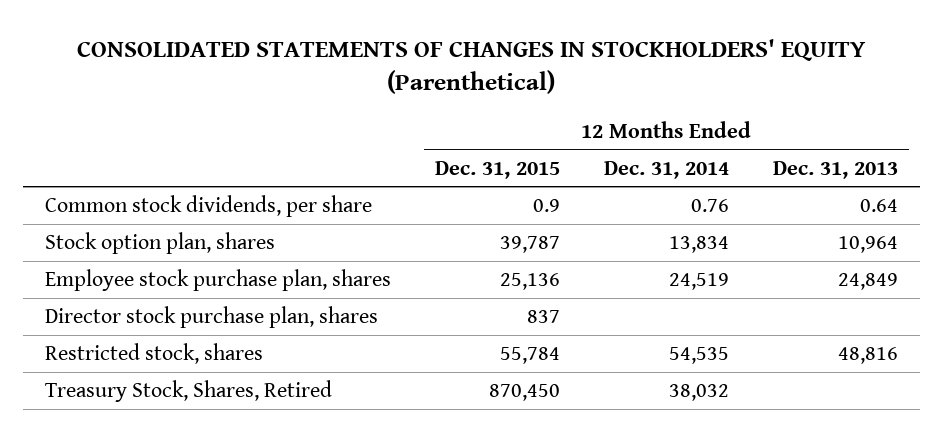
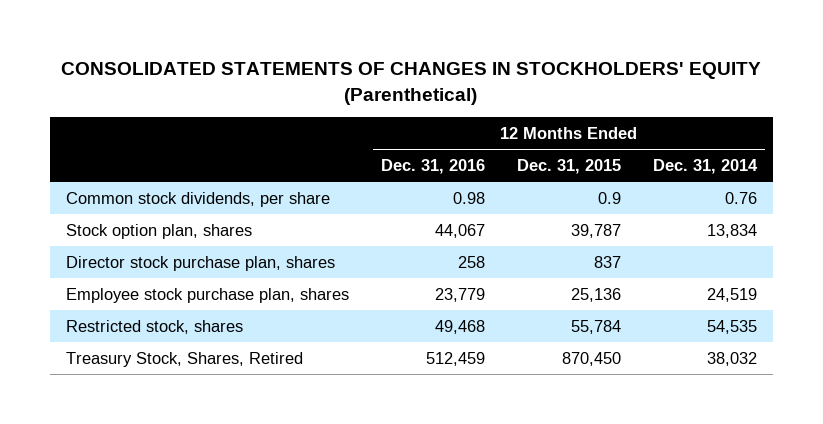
- | 12 Months Ended Dec. 31, 2015 | 12 Months Ended Dec. 31, 2014 | 12 Months Ended Dec. 31, 2013
+ | 12 Months Ended Dec. 31, 2016 | 12 Months Ended Dec. 31, 2015 | 12 Months Ended Dec. 31, 2014
moved down: Employee stock purchase plan, shares | 23,779 | 25,136 | 24,519

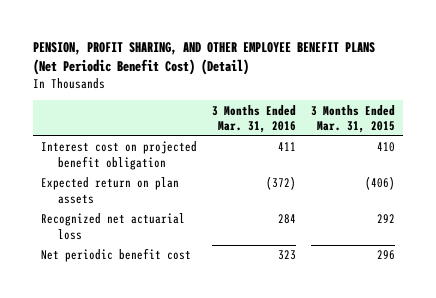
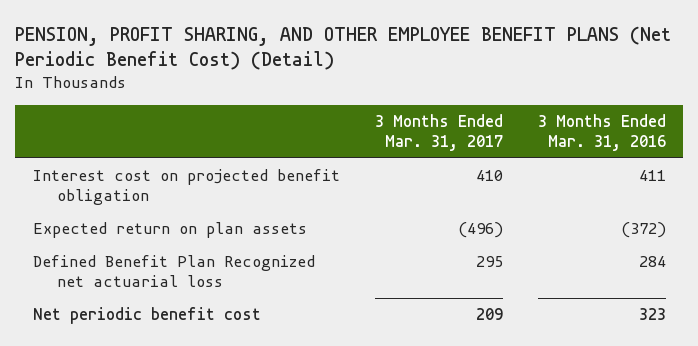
- | 3 Months Ended Mar. 31, 2016 | 3 Months Ended Mar. 31, 2015
+ | 3 Months Ended Mar. 31, 2017 | 3 Months Ended Mar. 31, 2016
- Recognized net actuarial loss | 284 | 292
+ Defined Benefit Plan Recognized net actuarial loss | 295 | 284

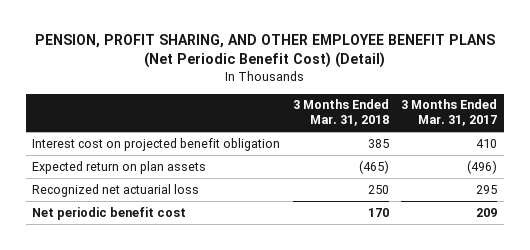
- | 3 Months Ended Mar. 31, 2017 | 3 Months Ended Mar. 31, 2016
+ | 3 Months Ended Mar. 31, 2018 | 3 Months Ended Mar. 31, 2017
- Defined Benefit Plan Recognized net actuarial loss | 295 | 284
+ Recognized net actuarial loss | 250 | 295

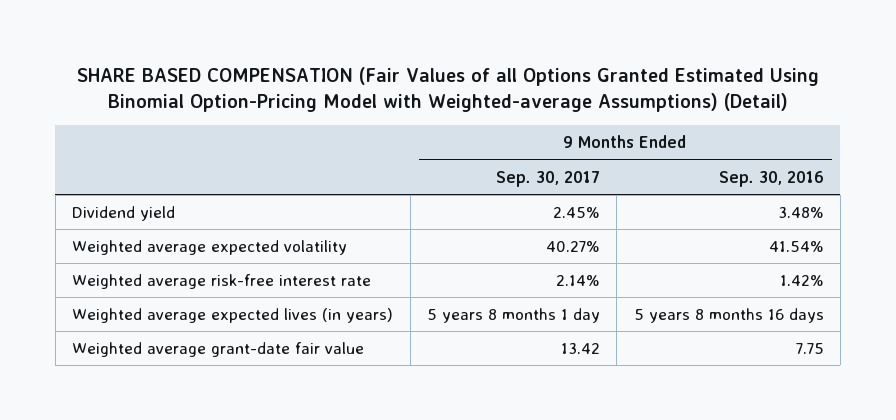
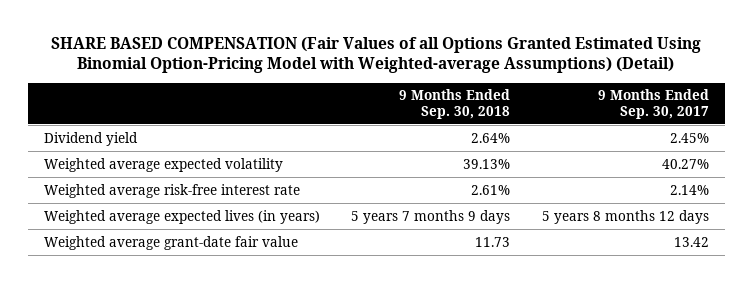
- | 9 Months Ended Sep. 30, 2017 | 9 Months Ended Sep. 30, 2016
+ | 9 Months Ended Sep. 30, 2018 | 9 Months Ended Sep. 30, 2017
- Weighted average expected lives (in years) | 5 years 8 months 1 day | 5 years 8 months 16 days
+ Weighted average expected lives (in years) | 5 years 7 months 9 days | 5 years 8 months 12 days

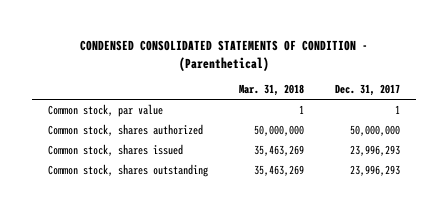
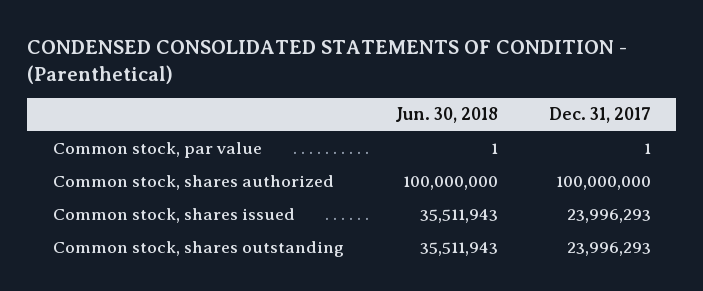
- | Mar. 31, 2018 | Dec. 31, 2017
+ | Jun. 30, 2018 | Dec. 31, 2017
- Common stock, shares authorized | 50,000,000 | 50,000,000
+ Common stock, shares authorized | 100,000,000 | 100,000,000

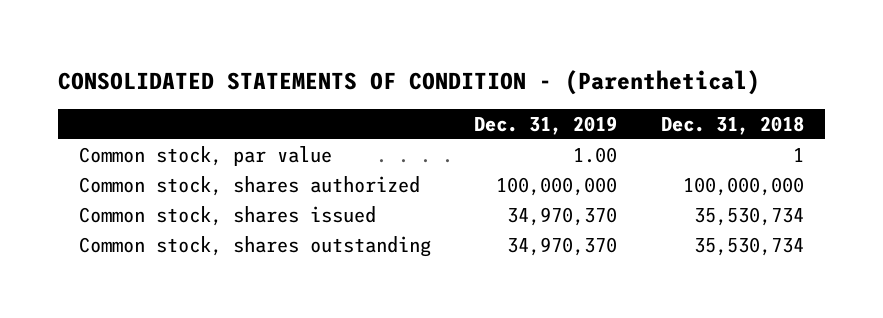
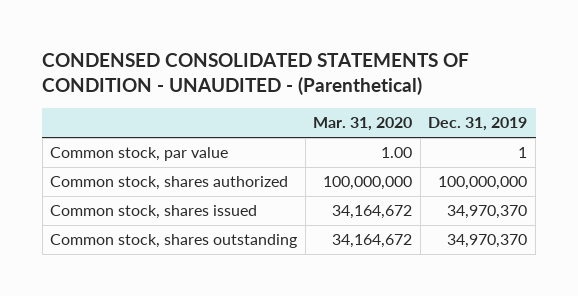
- CONSOLIDATED STATEMENTS OF CONDITION - (Parenthetical)
+ CONDENSED CONSOLIDATED STATEMENTS OF CONDITION - UNAUDITED - (Parenthetical)
- | Dec. 31, 2019 | Dec. 31, 2018
+ | Mar. 31, 2020 | Dec. 31, 2019
- Common stock, par value | 1.00 | 1
+ Common stock, par value | 1.00 | 1

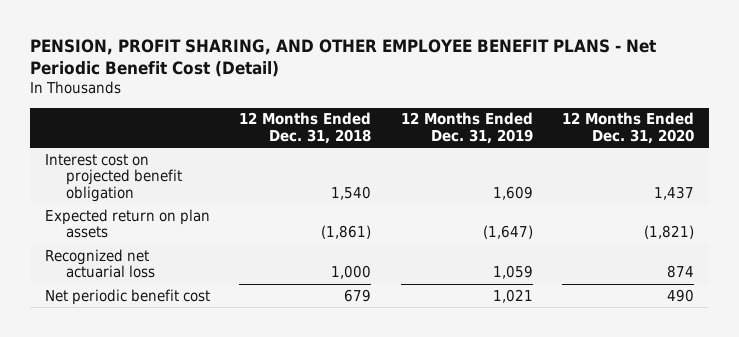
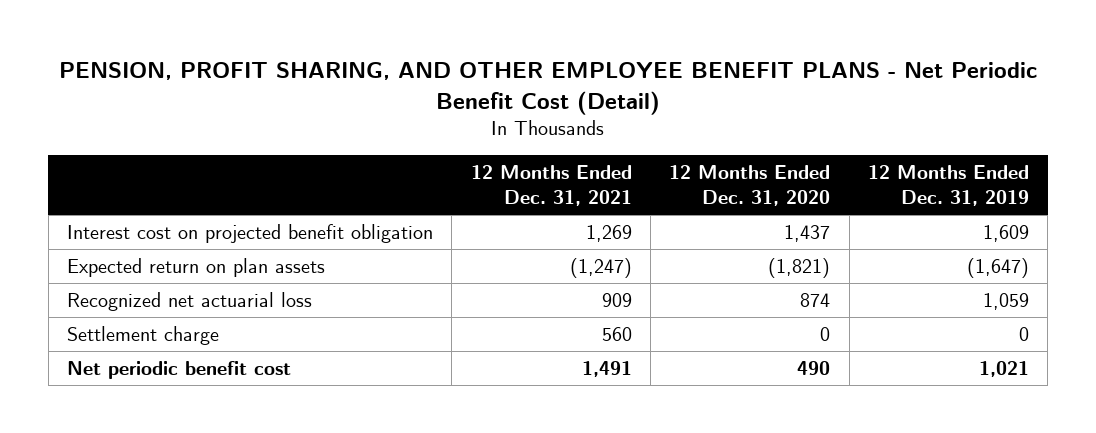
- | 12 Months Ended Dec. 31, 2018 | 12 Months Ended Dec. 31, 2019 | 12 Months Ended Dec. 31, 2020
+ | 12 Months Ended Dec. 31, 2021 | 12 Months Ended Dec. 31, 2020 | 12 Months Ended Dec. 31, 2019
+ Settlement charge | 560 | 0 | 0

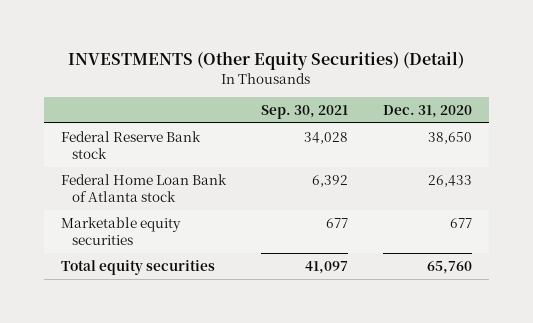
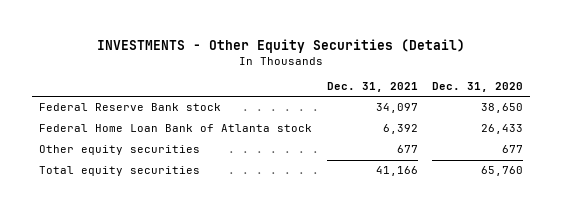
- INVESTMENTS (Other Equity Securities) (Detail)
+ INVESTMENTS - Other Equity Securities (Detail)
- | Sep. 30, 2021 | Dec. 31, 2020
+ | Dec. 31, 2021 | Dec. 31, 2020
- Marketable equity securities | 677 | 677
+ Other equity securities | 677 | 677

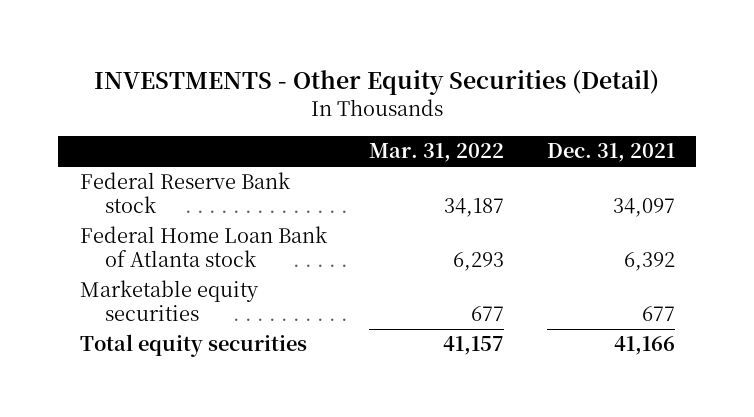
- | Dec. 31, 2021 | Dec. 31, 2020
+ | Mar. 31, 2022 | Dec. 31, 2021
- Other equity securities | 677 | 677
+ Marketable equity securities | 677 | 677

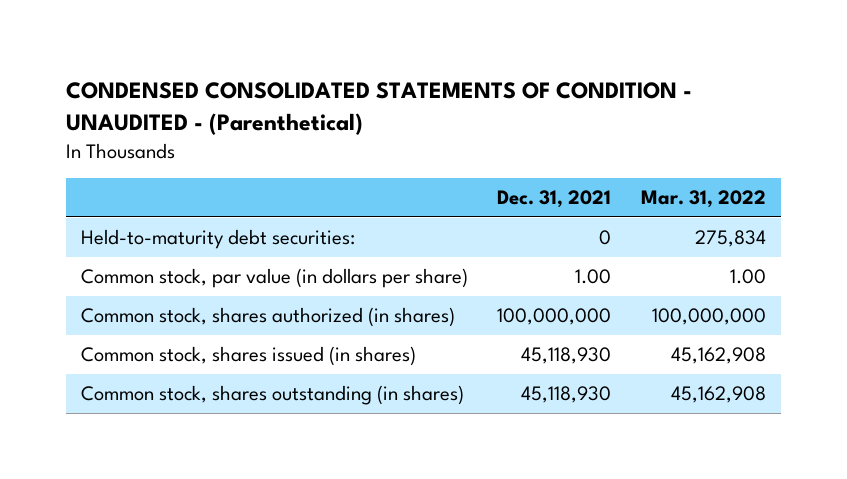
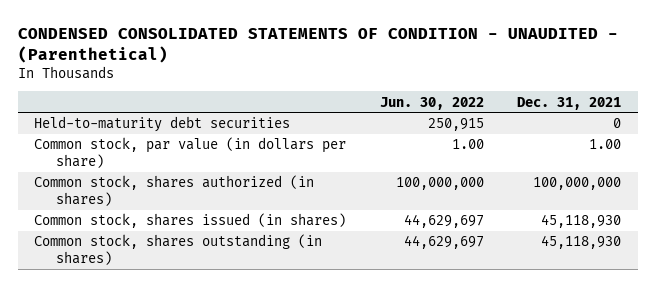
- | Dec. 31, 2021 | Mar. 31, 2022
+ | Jun. 30, 2022 | Dec. 31, 2021
- Held-to-maturity debt securities: | 0 | 275,834
+ Held-to-maturity debt securities | 250,915 | 0

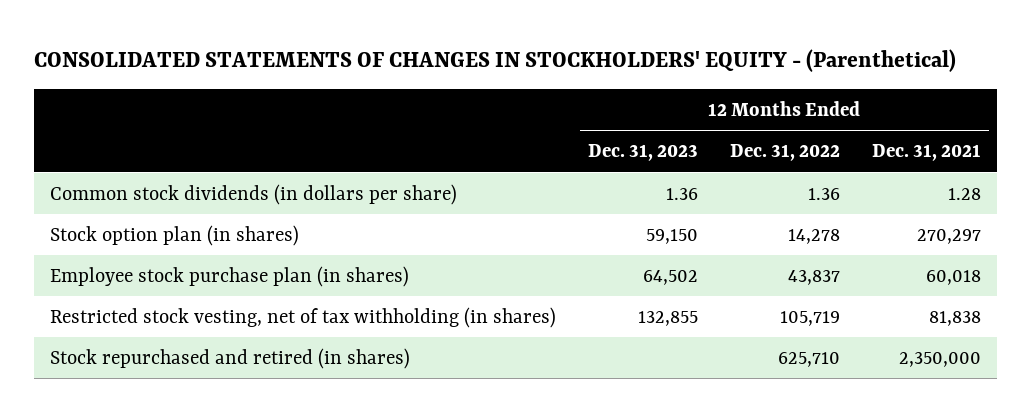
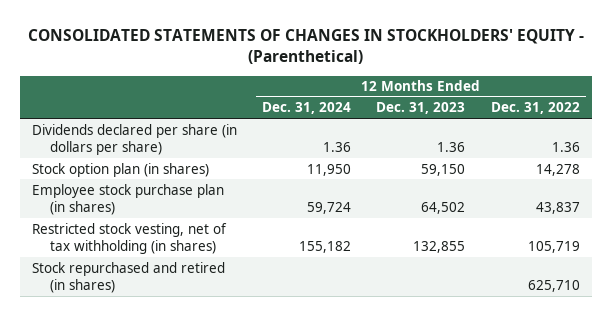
- | 12 Months Ended Dec. 31, 2023 | 12 Months Ended Dec. 31, 2022 | 12 Months Ended Dec. 31, 2021
+ | 12 Months Ended Dec. 31, 2024 | 12 Months Ended Dec. 31, 2023 | 12 Months Ended Dec. 31, 2022
- Common stock dividends (in dollars per share) | 1.36 | 1.36 | 1.28
+ Dividends declared per share (in dollars per share) | 1.36 | 1.36 | 1.36

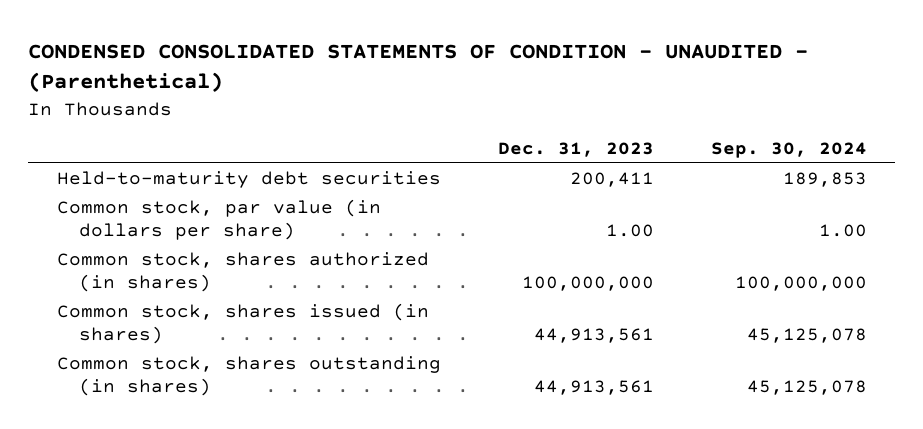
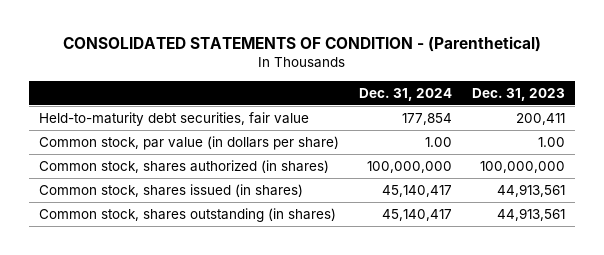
- CONDENSED CONSOLIDATED STATEMENTS OF CONDITION - UNAUDITED - (Parenthetical)
+ CONSOLIDATED STATEMENTS OF CONDITION - (Parenthetical)
- | Dec. 31, 2023 | Sep. 30, 2024
+ | Dec. 31, 2024 | Dec. 31, 2023
- Held-to-maturity debt securities | 200,411 | 189,853
+ Held-to-maturity debt securities, fair value | 177,854 | 200,411

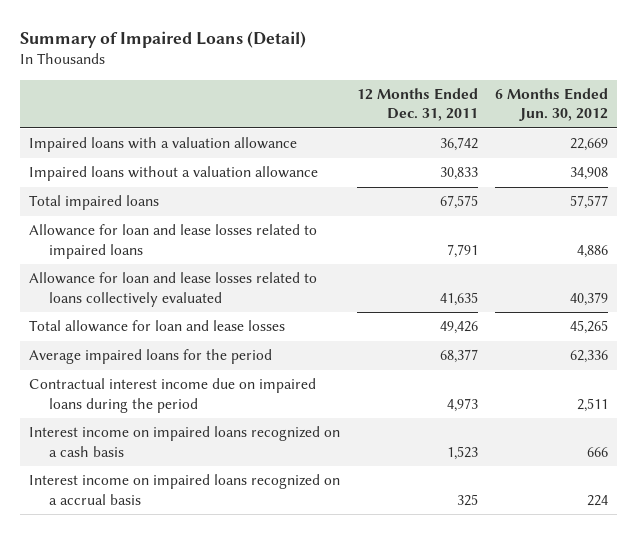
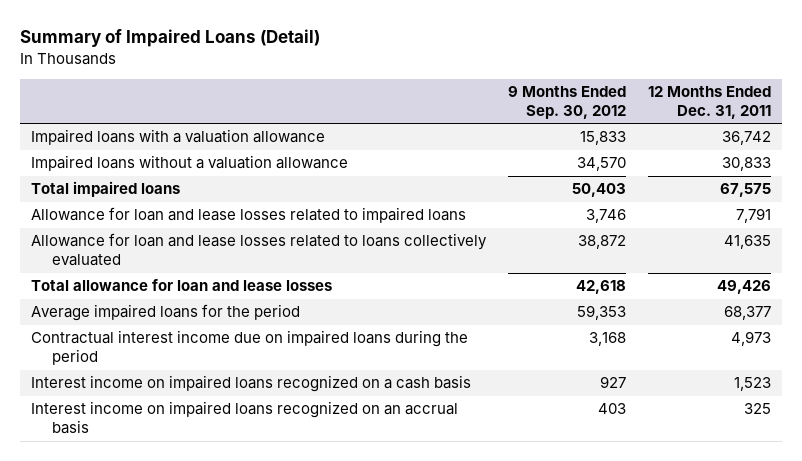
- | 12 Months Ended Dec. 31, 2011 | 6 Months Ended Jun. 30, 2012
+ | 9 Months Ended Sep. 30, 2012 | 12 Months Ended Dec. 31, 2011
- Interest income on impaired loans recognized on a accrual basis | 325 | 224
+ Interest income on impaired loans recognized on an accrual basis | 403 | 325

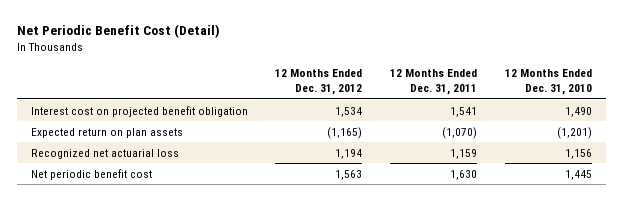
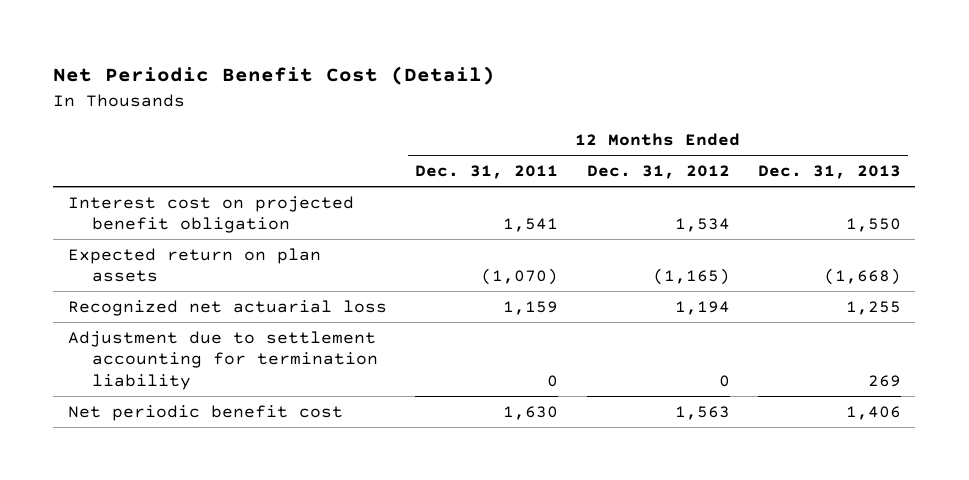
- | 12 Months Ended Dec. 31, 2012 | 12 Months Ended Dec. 31, 2011 | 12 Months Ended Dec. 31, 2010
+ | 12 Months Ended Dec. 31, 2011 | 12 Months Ended Dec. 31, 2012 | 12 Months Ended Dec. 31, 2013
+ Adjustment due to settlement accounting for termination liability | 0 | 0 | 269

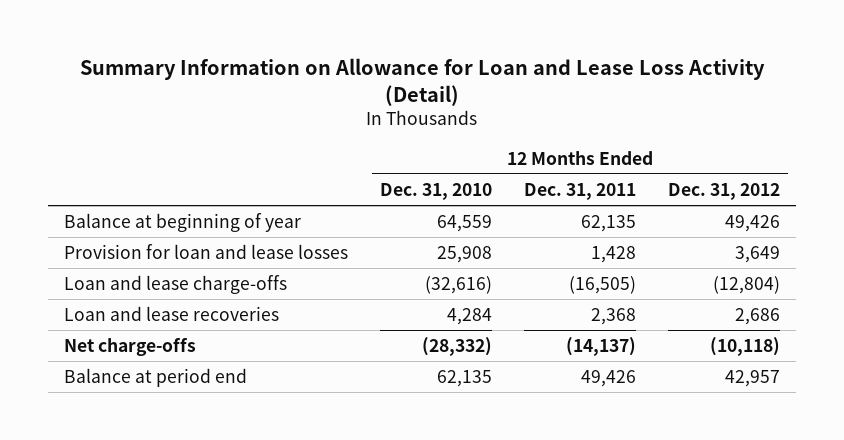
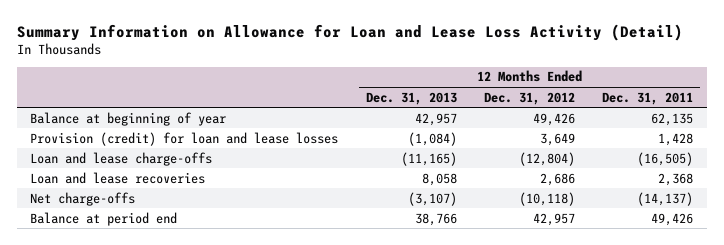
- | 12 Months Ended Dec. 31, 2010 | 12 Months Ended Dec. 31, 2011 | 12 Months Ended Dec. 31, 2012
+ | 12 Months Ended Dec. 31, 2013 | 12 Months Ended Dec. 31, 2012 | 12 Months Ended Dec. 31, 2011
- Provision for loan and lease losses | 25,908 | 1,428 | 3,649
+ Provision (credit) for loan and lease losses | (1,084) | 3,649 | 1,428

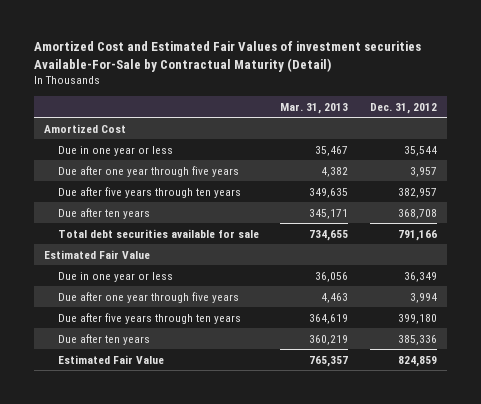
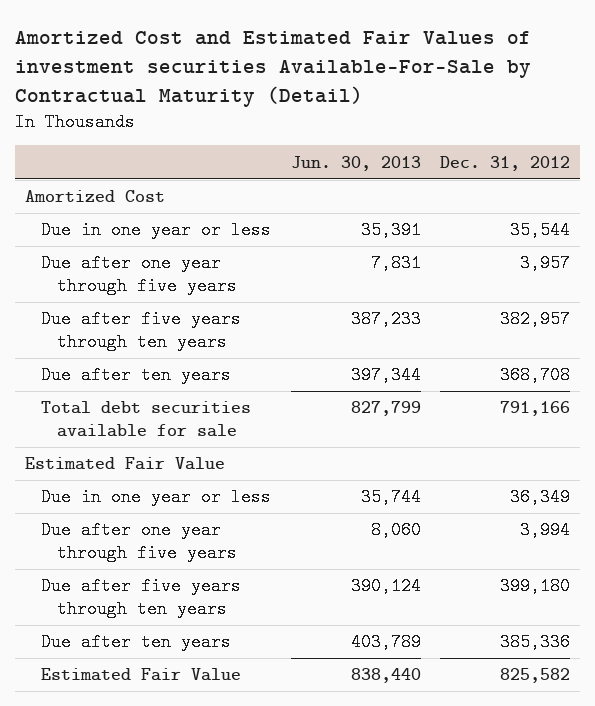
- | Mar. 31, 2013 | Dec. 31, 2012
+ | Jun. 30, 2013 | Dec. 31, 2012
- Estimated Fair Value | 765,357 | 824,859
+ Estimated Fair Value | 838,440 | 825,582

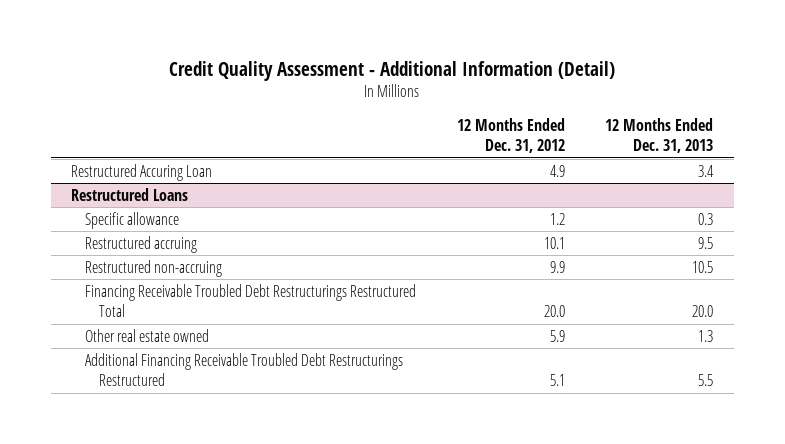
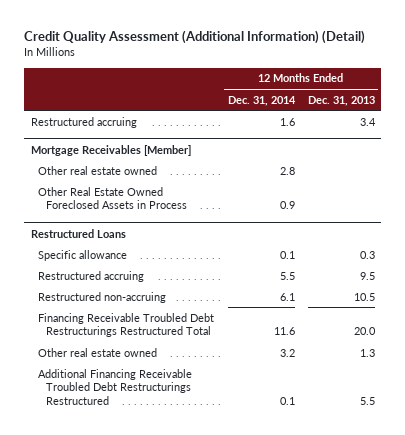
- Credit Quality Assessment - Additional Information (Detail)
+ Credit Quality Assessment (Additional Information) (Detail)
- | 12 Months Ended Dec. 31, 2012 | 12 Months Ended Dec. 31, 2013
+ | 12 Months Ended Dec. 31, 2014 | 12 Months Ended Dec. 31, 2013
- Restructured Accuring Loan | 4.9 | 3.4
+ Restructured accruing | 1.6 | 3.4
+ Mortgage Receivables [Member]
+ Other real estate owned | 2.8 |
+ Other Real Estate Owned Foreclosed Assets in Process | 0.9 |

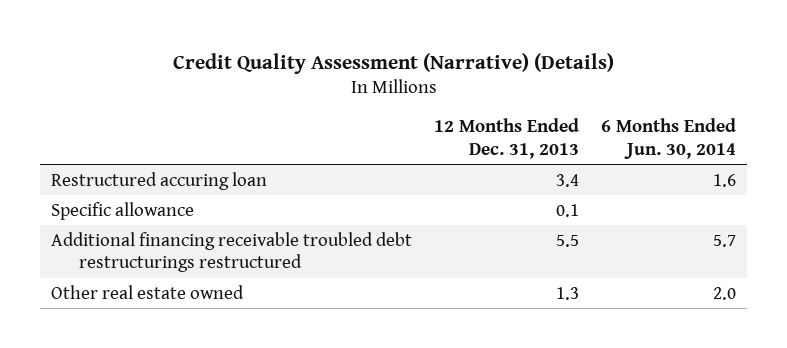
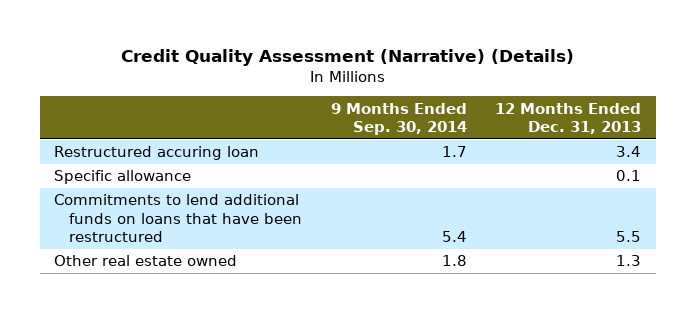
- | 12 Months Ended Dec. 31, 2013 | 6 Months Ended Jun. 30, 2014
+ | 9 Months Ended Sep. 30, 2014 | 12 Months Ended Dec. 31, 2013
- Additional financing receivable troubled debt restructurings restructured | 5.5 | 5.7
+ Commitments to lend additional funds on loans that have been restructured | 5.4 | 5.5

